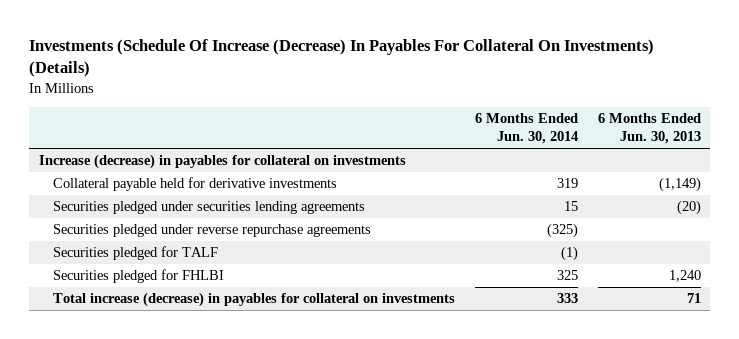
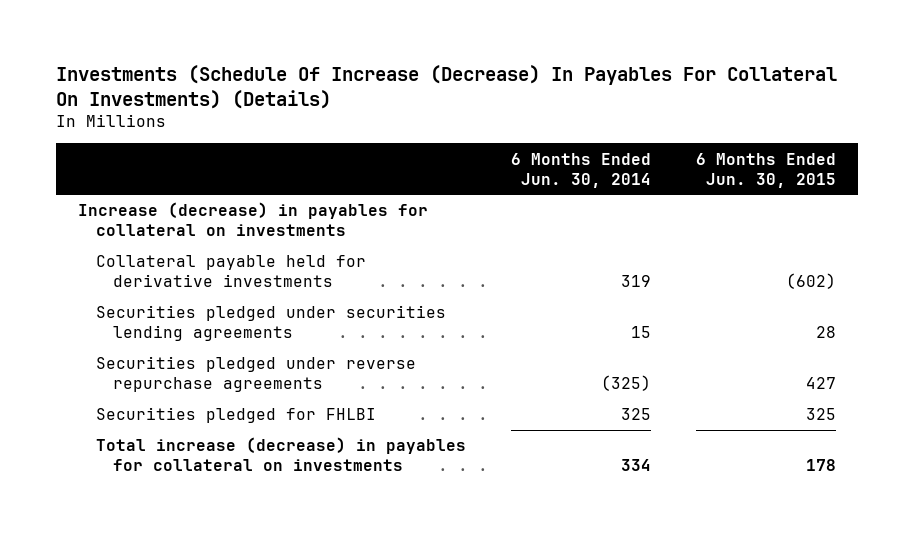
- | 6 Months Ended Jun. 30, 2014 | 6 Months Ended Jun. 30, 2013
+ | 6 Months Ended Jun. 30, 2014 | 6 Months Ended Jun. 30, 2015
- Securities pledged for TALF | (1) |
- Total increase (decrease) in payables for collateral on investments | 333 | 71
+ Total increase (decrease) in payables for collateral on investments | 334 | 178

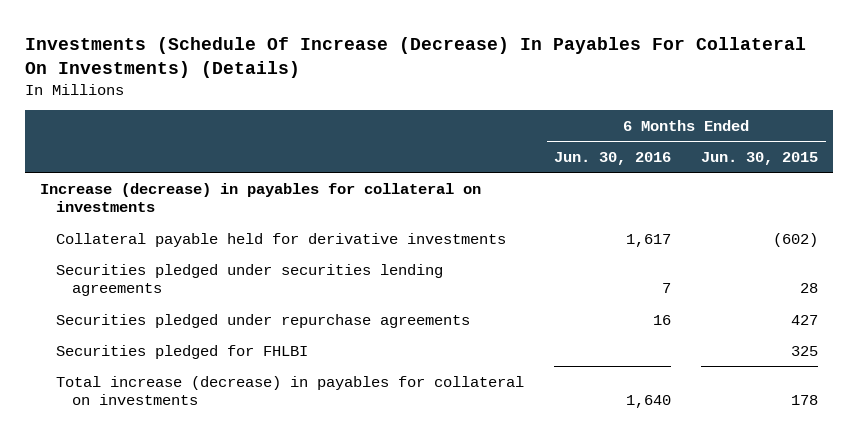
- | 6 Months Ended Jun. 30, 2014 | 6 Months Ended Jun. 30, 2015
+ | 6 Months Ended Jun. 30, 2016 | 6 Months Ended Jun. 30, 2015
- Securities pledged under reverse repurchase agreements | (325) | 427
+ Securities pledged under repurchase agreements | 16 | 427

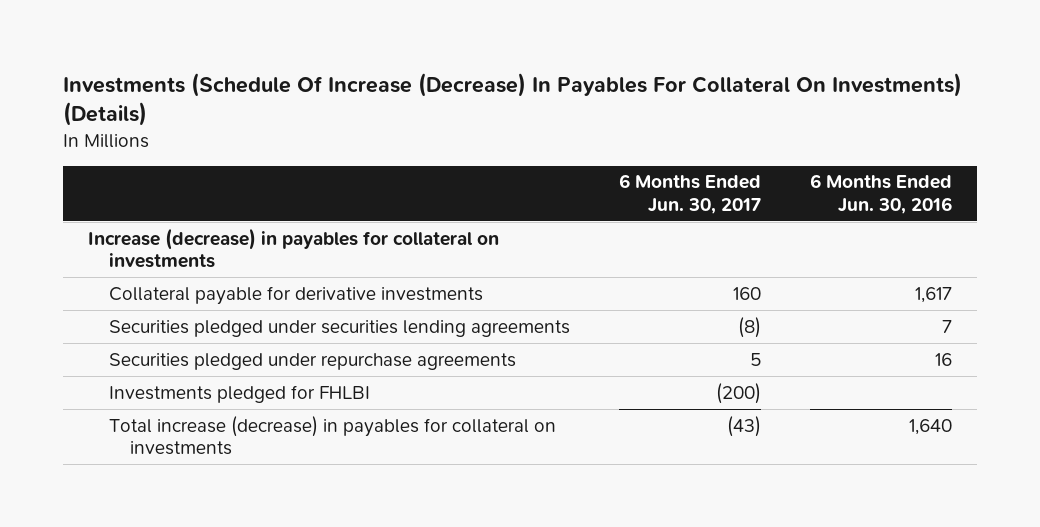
- | 6 Months Ended Jun. 30, 2016 | 6 Months Ended Jun. 30, 2015
+ | 6 Months Ended Jun. 30, 2017 | 6 Months Ended Jun. 30, 2016
- Collateral payable held for derivative investments | 1,617 | (602)
+ Collateral payable for derivative investments | 160 | 1,617
- Securities pledged for FHLBI | | 325
+ Investments pledged for FHLBI | (200) |

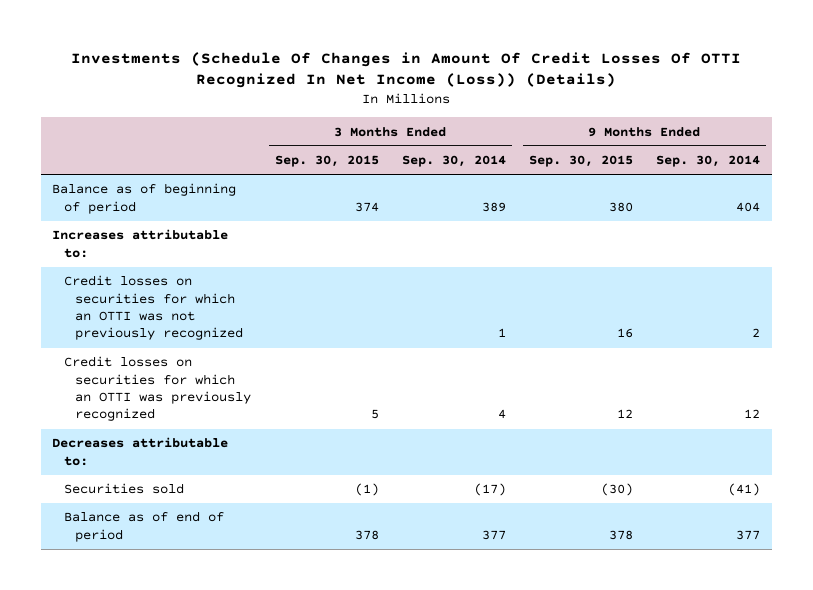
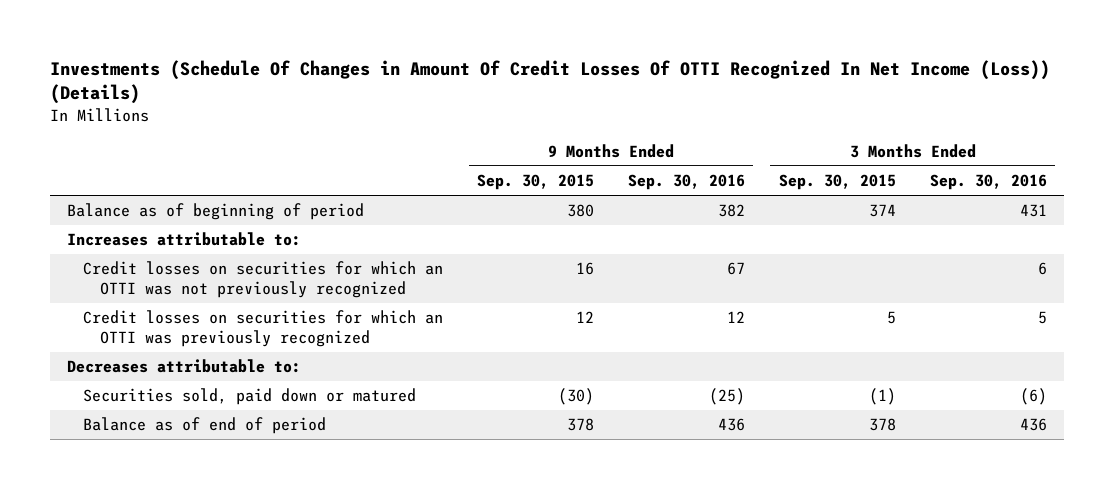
- | 3 Months Ended Sep. 30, 2015 | 3 Months Ended Sep. 30, 2014 | 9 Months Ended Sep. 30, 2015 | 9 Months Ended Sep. 30, 2014
+ | 9 Months Ended Sep. 30, 2015 | 9 Months Ended Sep. 30, 2016 | 3 Months Ended Sep. 30, 2015 | 3 Months Ended Sep. 30, 2016
- Securities sold | (1) | (17) | (30) | (41)
+ Securities sold, paid down or matured | (30) | (25) | (1) | (6)

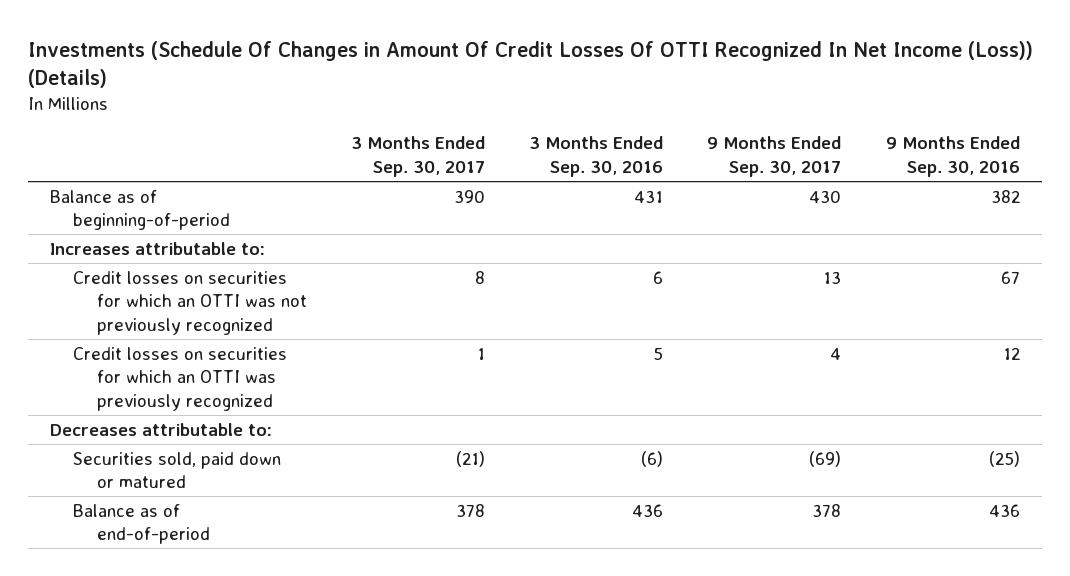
- | 9 Months Ended Sep. 30, 2015 | 9 Months Ended Sep. 30, 2016 | 3 Months Ended Sep. 30, 2015 | 3 Months Ended Sep. 30, 2016
+ | 3 Months Ended Sep. 30, 2017 | 3 Months Ended Sep. 30, 2016 | 9 Months Ended Sep. 30, 2017 | 9 Months Ended Sep. 30, 2016
- Balance as of beginning of period | 380 | 382 | 374 | 431
+ Balance as of beginning-of-period | 390 | 431 | 430 | 382
- Balance as of end of period | 378 | 436 | 378 | 436
+ Balance as of end-of-period | 378 | 436 | 378 | 436

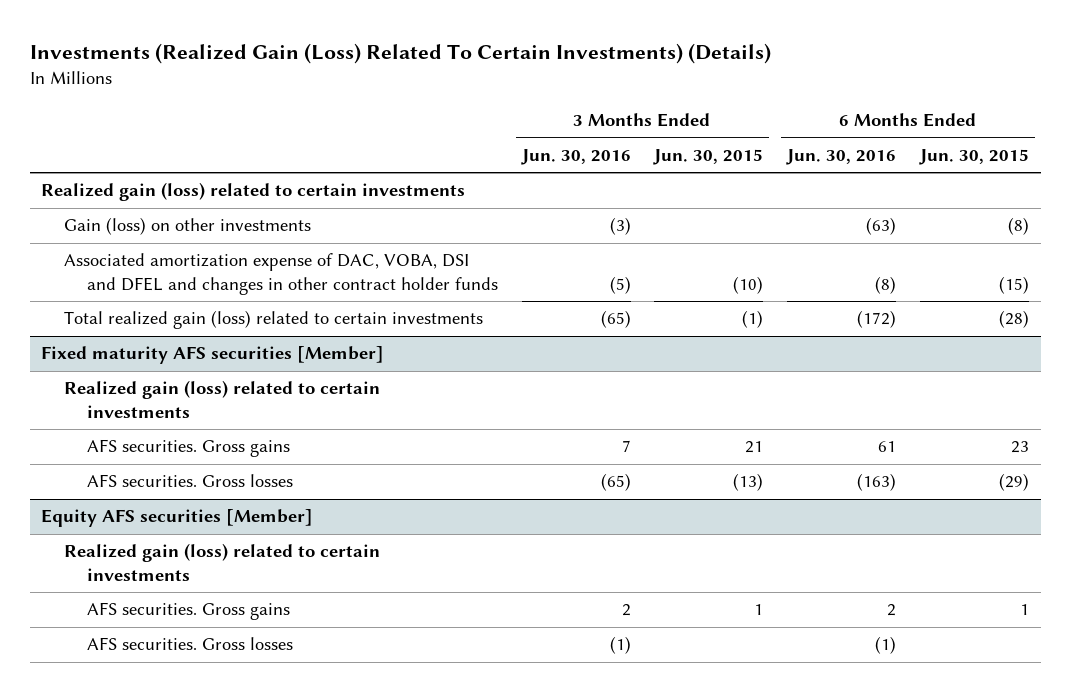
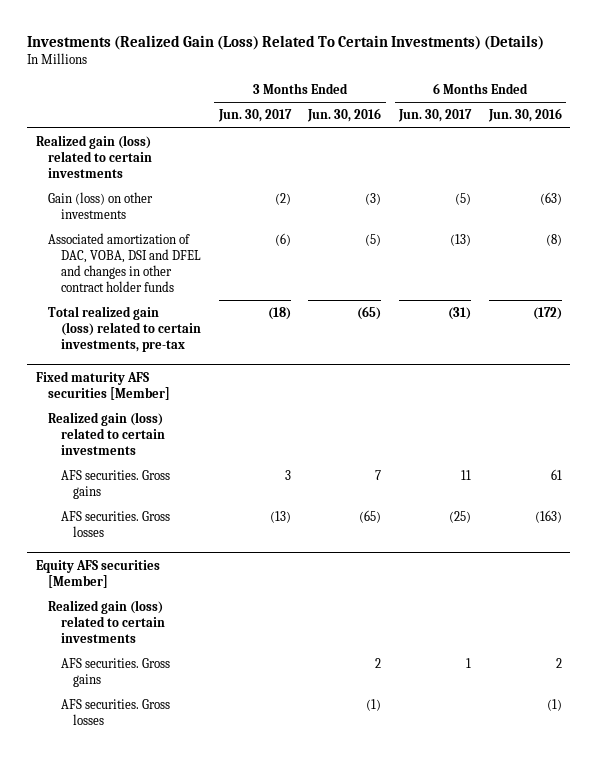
- | 3 Months Ended Jun. 30, 2016 | 3 Months Ended Jun. 30, 2015 | 6 Months Ended Jun. 30, 2016 | 6 Months Ended Jun. 30, 2015
+ | 3 Months Ended Jun. 30, 2017 | 3 Months Ended Jun. 30, 2016 | 6 Months Ended Jun. 30, 2017 | 6 Months Ended Jun. 30, 2016
- Associated amortization expense of DAC, VOBA, DSI and DFEL and changes in other contract holder funds | (5) | (10) | (8) | (15)
- Total realized gain (loss) related to certain investments | (65) | (1) | (172) | (28)
+ Associated amortization of DAC, VOBA, DSI and DFEL and changes in other contract holder funds | (6) | (5) | (13) | (8)
+ Total realized gain (loss) related to certain investments, pre-tax | (18) | (65) | (31) | (172)

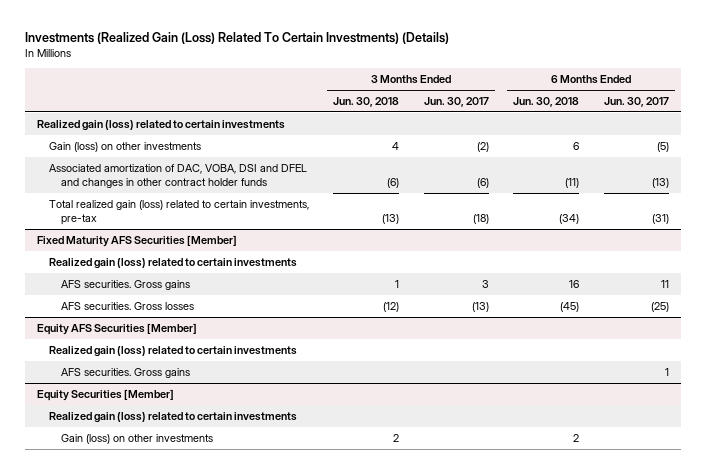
- | 3 Months Ended Jun. 30, 2017 | 3 Months Ended Jun. 30, 2016 | 6 Months Ended Jun. 30, 2017 | 6 Months Ended Jun. 30, 2016
+ | 3 Months Ended Jun. 30, 2018 | 3 Months Ended Jun. 30, 2017 | 6 Months Ended Jun. 30, 2018 | 6 Months Ended Jun. 30, 2017
- Fixed maturity AFS securities [Member]
+ Fixed Maturity AFS Securities [Member]
- Equity AFS securities [Member]
+ Equity AFS Securities [Member]
- AFS securities. Gross losses | | (1) | | (1)
+ Equity Securities [Member]
+ Realized gain (loss) related to certain investments
+ Gain (loss) on other investments | 2 | | 2 |

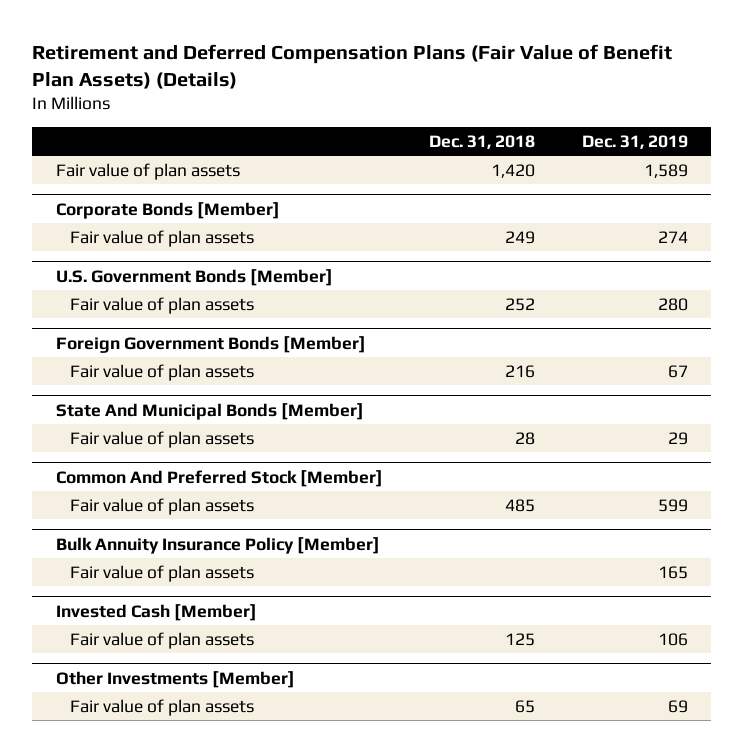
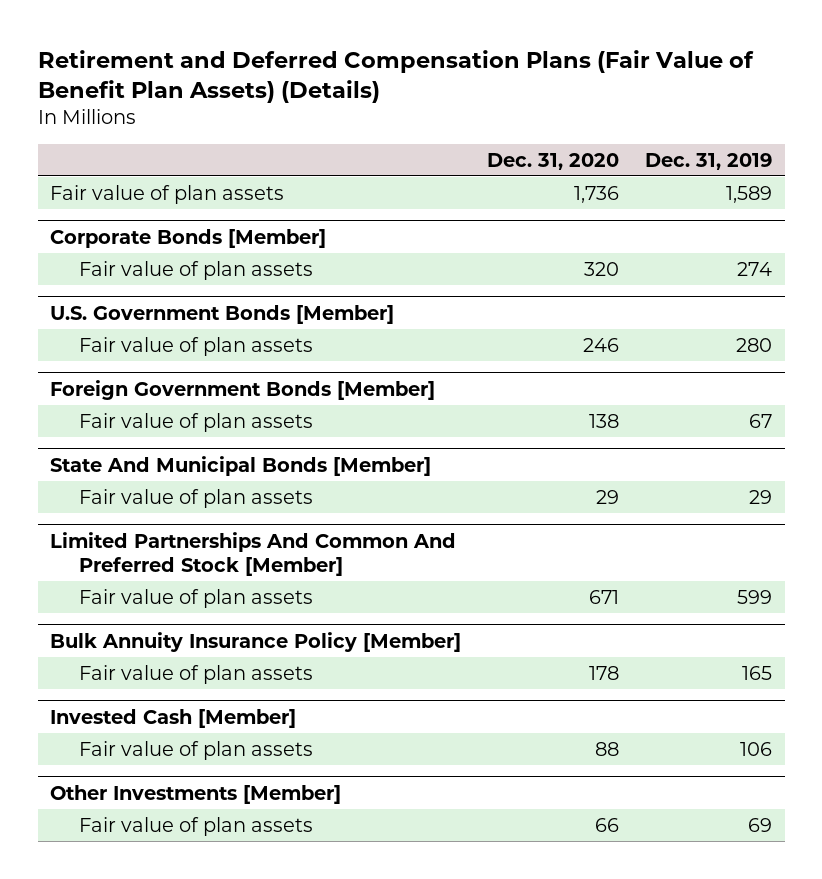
- | Dec. 31, 2018 | Dec. 31, 2019
+ | Dec. 31, 2020 | Dec. 31, 2019
- Common And Preferred Stock [Member]
+ Limited Partnerships And Common And Preferred Stock [Member]

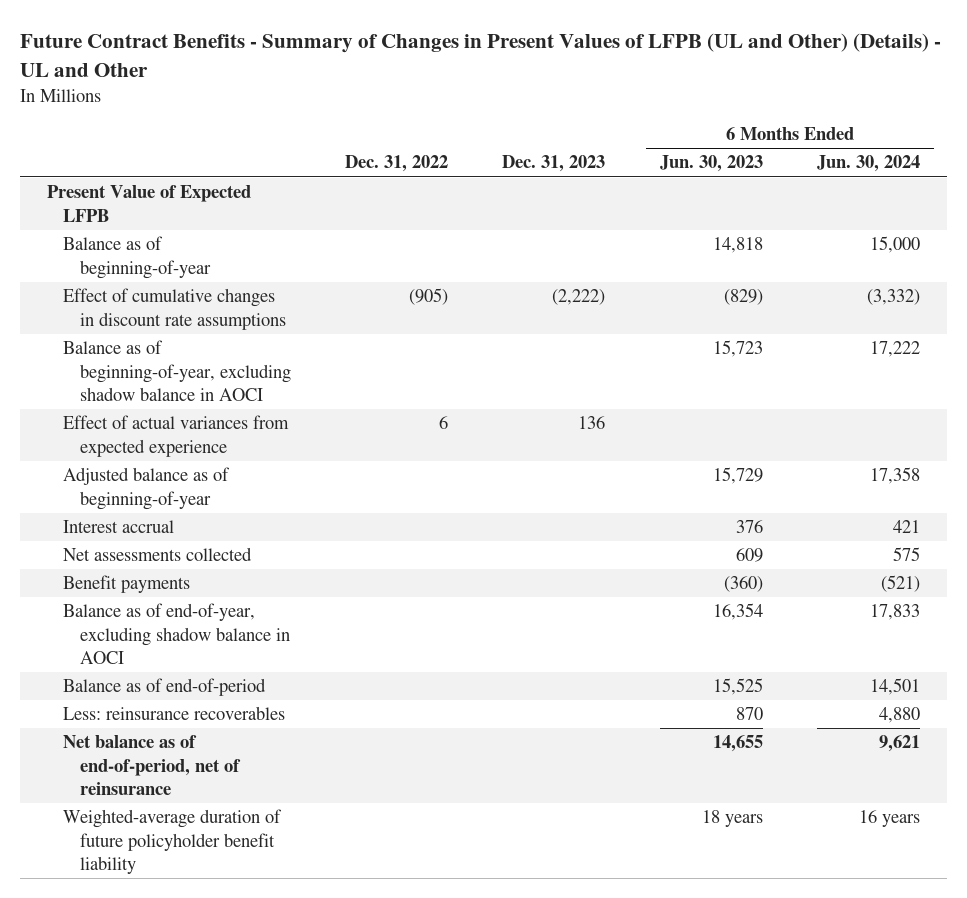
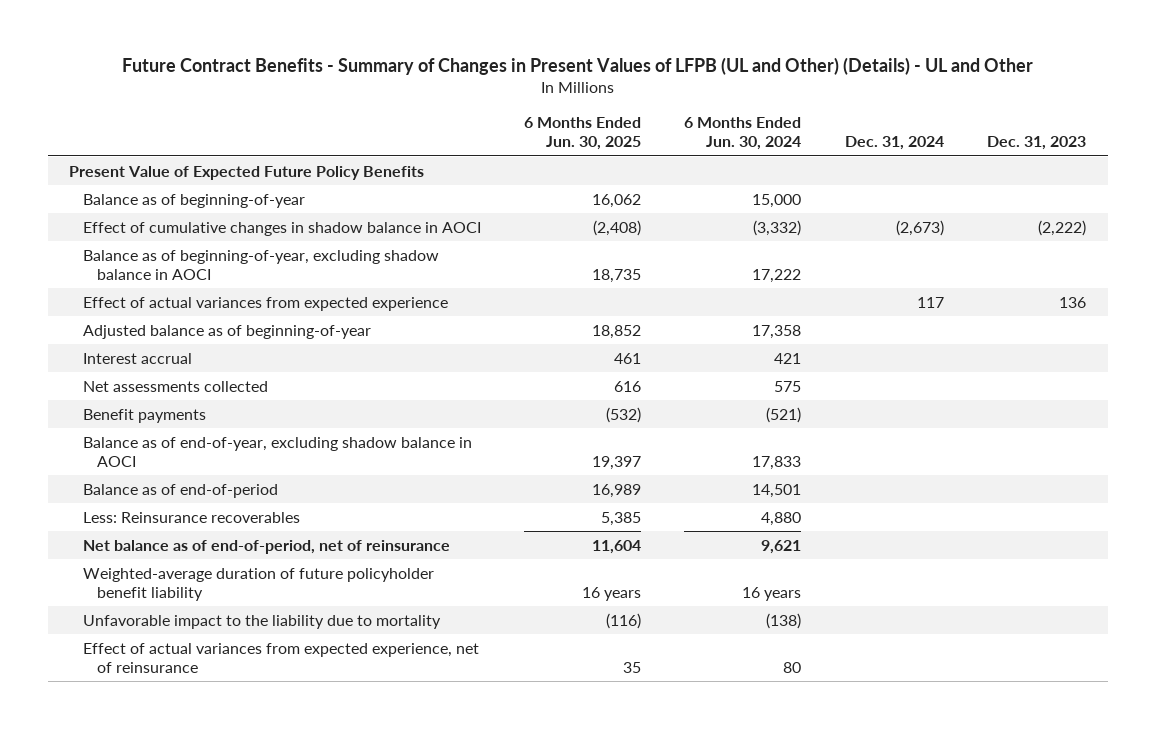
- | Dec. 31, 2022 | Dec. 31, 2023 | 6 Months Ended Jun. 30, 2023 | 6 Months Ended Jun. 30, 2024
+ | 6 Months Ended Jun. 30, 2025 | 6 Months Ended Jun. 30, 2024 | Dec. 31, 2024 | Dec. 31, 2023
- Present Value of Expected LFPB
+ Present Value of Expected Future Policy Benefits
- Effect of cumulative changes in discount rate assumptions | (905) | (2,222) | (829) | (3,332)
+ Effect of cumulative changes in shadow balance in AOCI | (2,408) | (3,332) | (2,673) | (2,222)
- Less: reinsurance recoverables | | | 870 | 4,880
+ Less: Reinsurance recoverables | 5,385 | 4,880 | |
+ Unfavorable impact to the liability due to mortality | (116) | (138) | |
+ Effect of actual variances from expected experience, net of reinsurance | 35 | 80 | |

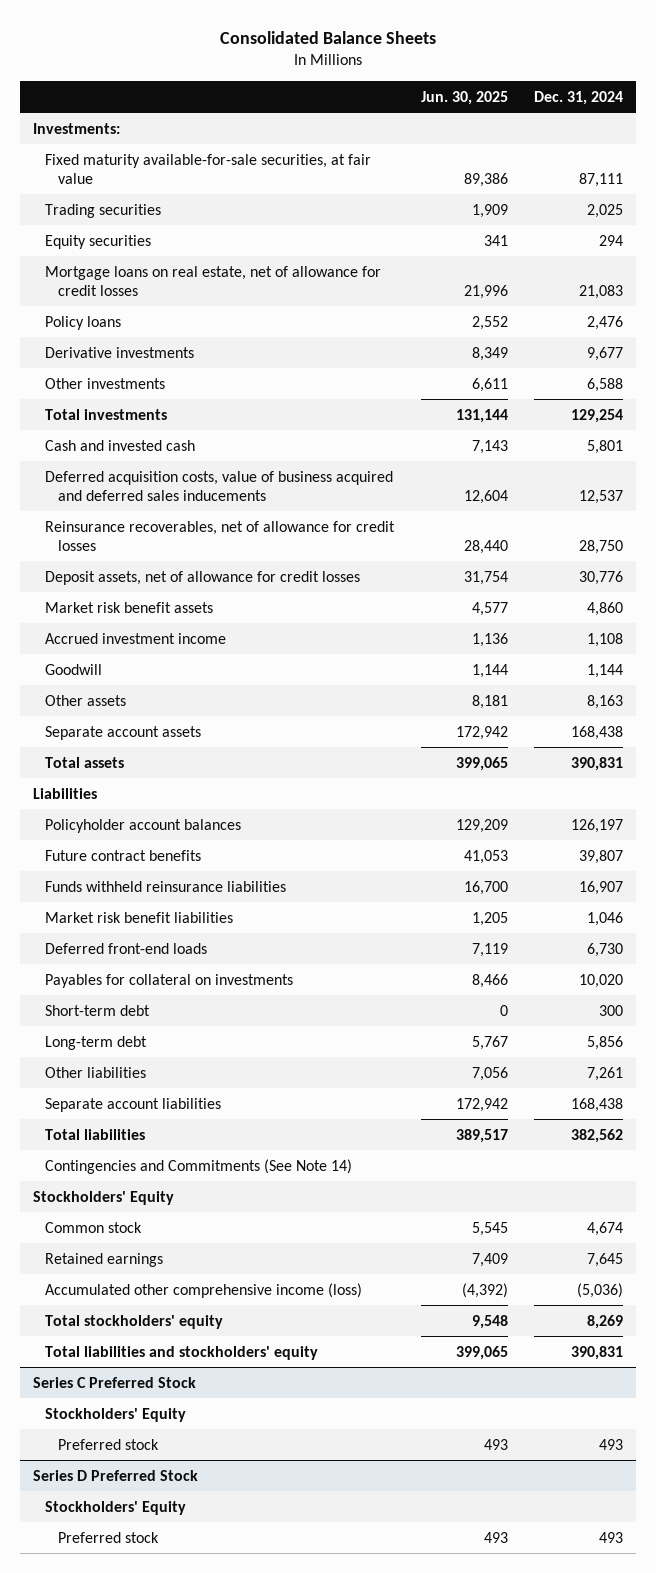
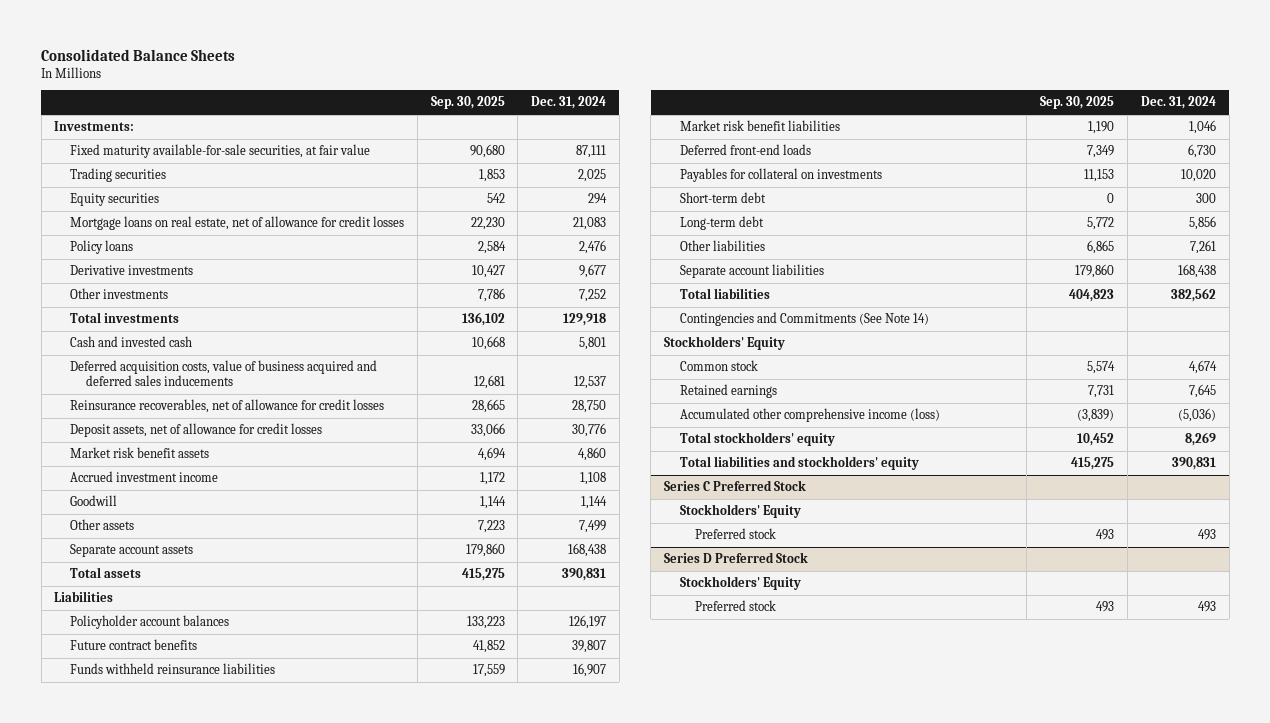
- | Jun. 30, 2025 | Dec. 31, 2024
+ | Sep. 30, 2025 | Dec. 31, 2024
- Other investments | 6,611 | 6,588
- Total investments | 131,144 | 129,254
+ Other investments | 7,786 | 7,252
+ Total investments | 136,102 | 129,918
- Other assets | 8,181 | 8,163
+ Other assets | 7,223 | 7,499

